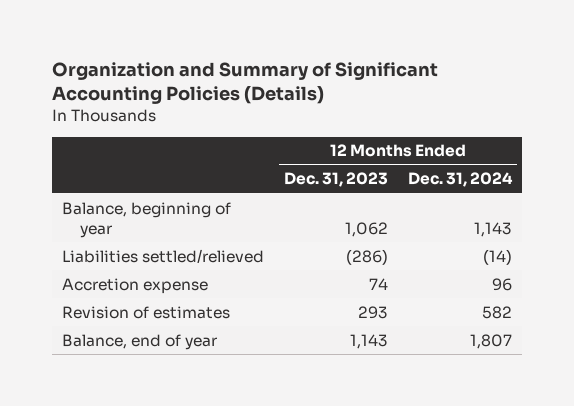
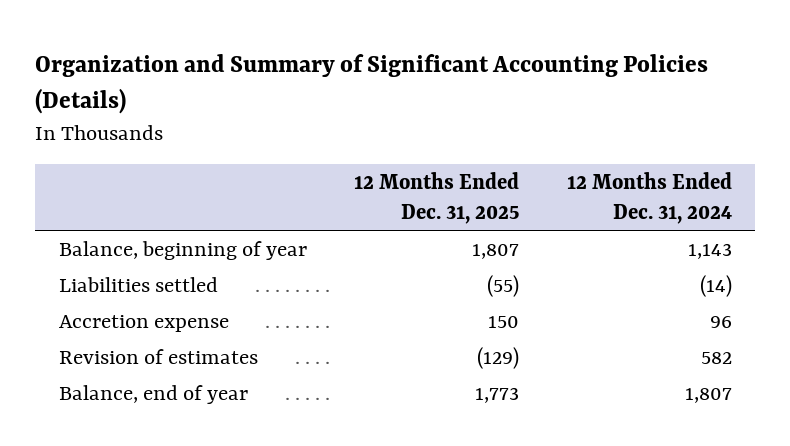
- | 12 Months Ended Dec. 31, 2023 | 12 Months Ended Dec. 31, 2024
+ | 12 Months Ended Dec. 31, 2025 | 12 Months Ended Dec. 31, 2024
- Liabilities settled/relieved | (286) | (14)
+ Liabilities settled | (55) | (14)

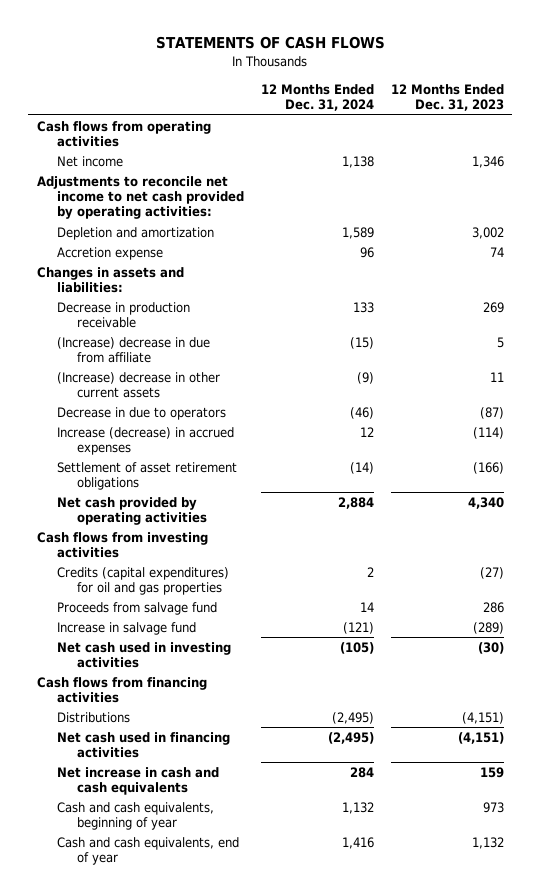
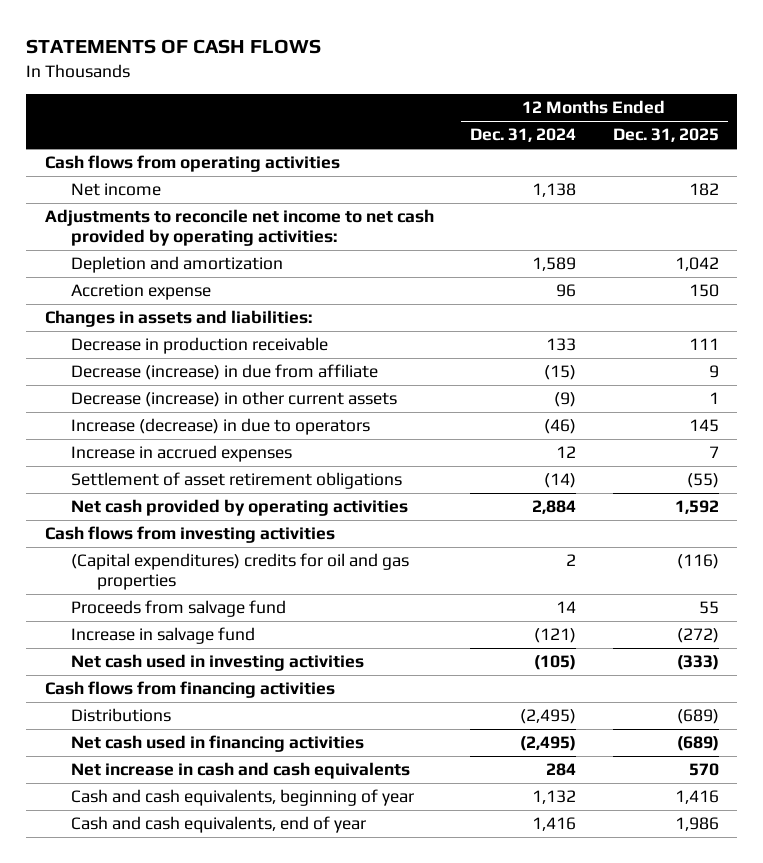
- | 12 Months Ended Dec. 31, 2024 | 12 Months Ended Dec. 31, 2023
+ | 12 Months Ended Dec. 31, 2024 | 12 Months Ended Dec. 31, 2025
- (Increase) decrease in due from affiliate | (15) | 5
- (Increase) decrease in other current assets | (9) | 11
- Decrease in due to operators | (46) | (87)
- Increase (decrease) in accrued expenses | 12 | (114)
+ Decrease (increase) in due from affiliate | (15) | 9
+ Decrease (increase) in other current assets | (9) | 1
+ Increase (decrease) in due to operators | (46) | 145
+ Increase in accrued expenses | 12 | 7
- Credits (capital expenditures) for oil and gas properties | 2 | (27)
+ (Capital expenditures) credits for oil and gas properties | 2 | (116)

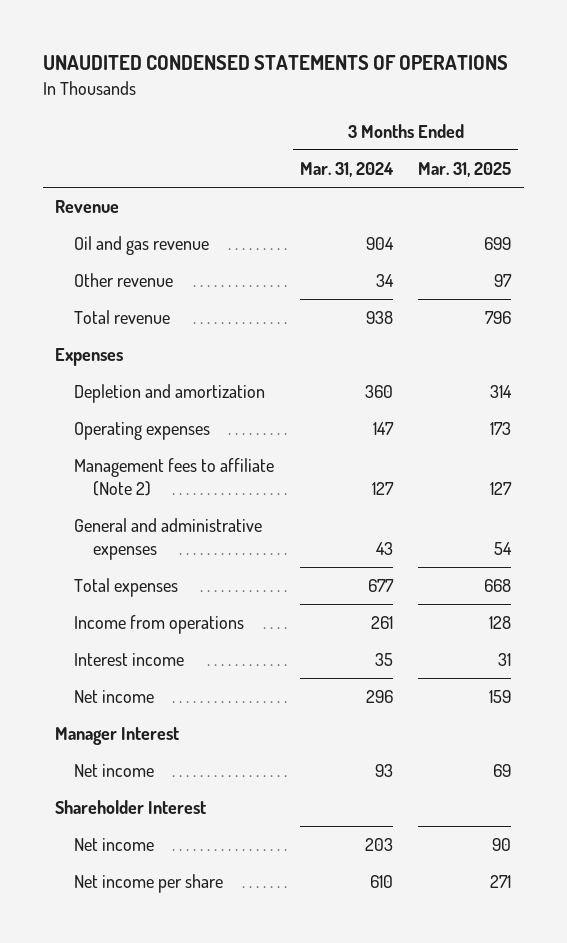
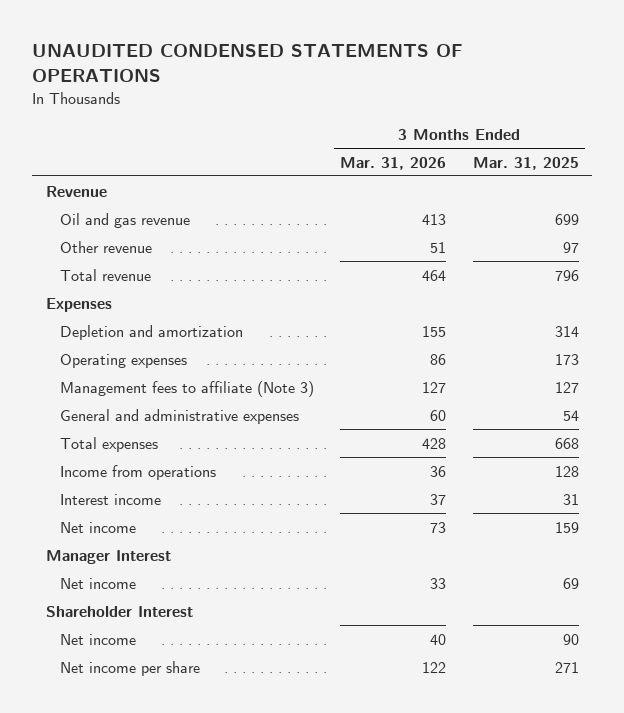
- | 3 Months Ended Mar. 31, 2024 | 3 Months Ended Mar. 31, 2025
+ | 3 Months Ended Mar. 31, 2026 | 3 Months Ended Mar. 31, 2025
- Management fees to affiliate (Note 2) | 127 | 127
+ Management fees to affiliate (Note 3) | 127 | 127

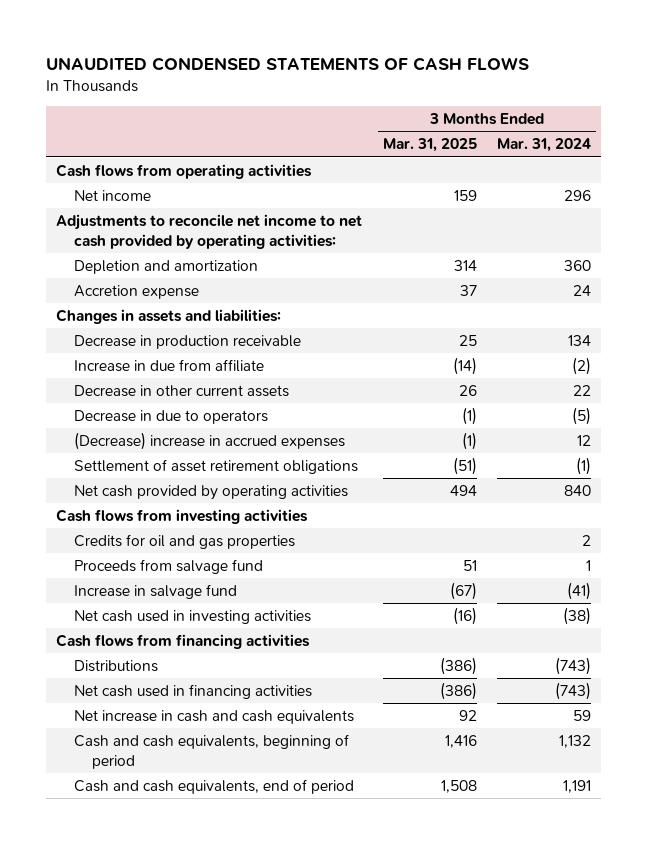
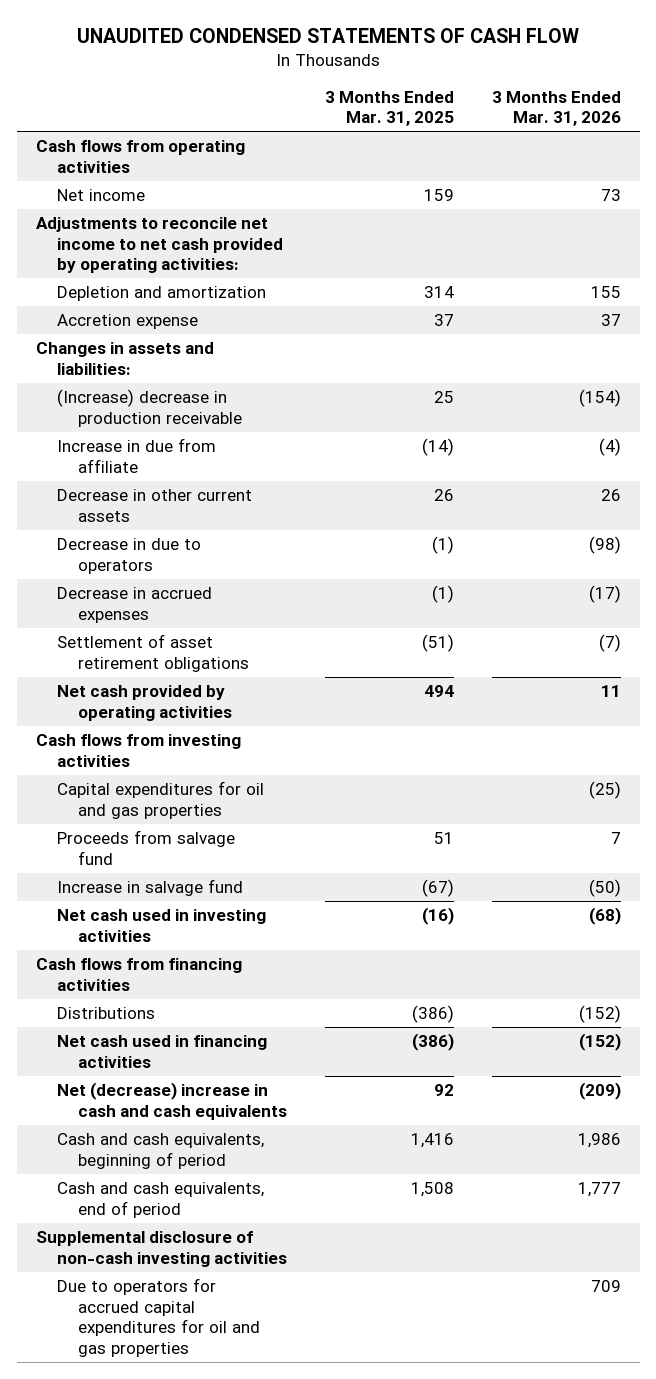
- UNAUDITED CONDENSED STATEMENTS OF CASH FLOWS
+ UNAUDITED CONDENSED STATEMENTS OF CASH FLOW
- | 3 Months Ended Mar. 31, 2025 | 3 Months Ended Mar. 31, 2024
+ | 3 Months Ended Mar. 31, 2025 | 3 Months Ended Mar. 31, 2026
- Decrease in production receivable | 25 | 134
+ (Increase) decrease in production receivable | 25 | (154)
- (Decrease) increase in accrued expenses | (1) | 12
+ Decrease in accrued expenses | (1) | (17)
- Credits for oil and gas properties | | 2
+ Capital expenditures for oil and gas properties | | (25)
- Net increase in cash and cash equivalents | 92 | 59
+ Net (decrease) increase in cash and cash equivalents | 92 | (209)
+ Supplemental disclosure of non-cash investing activities
+ Due to operators for accrued capital expenditures for oil and gas properties | | 709

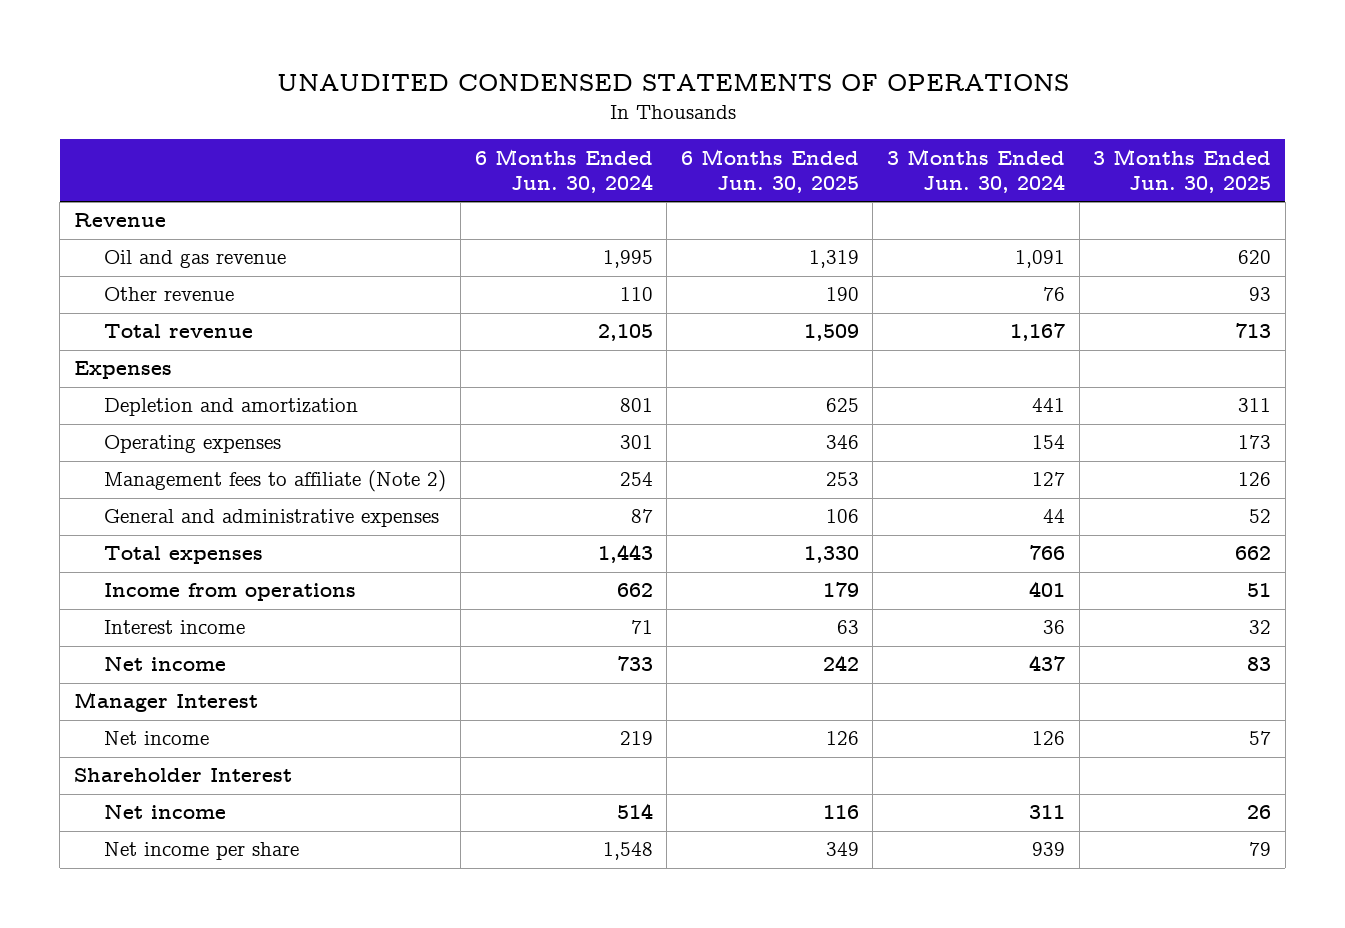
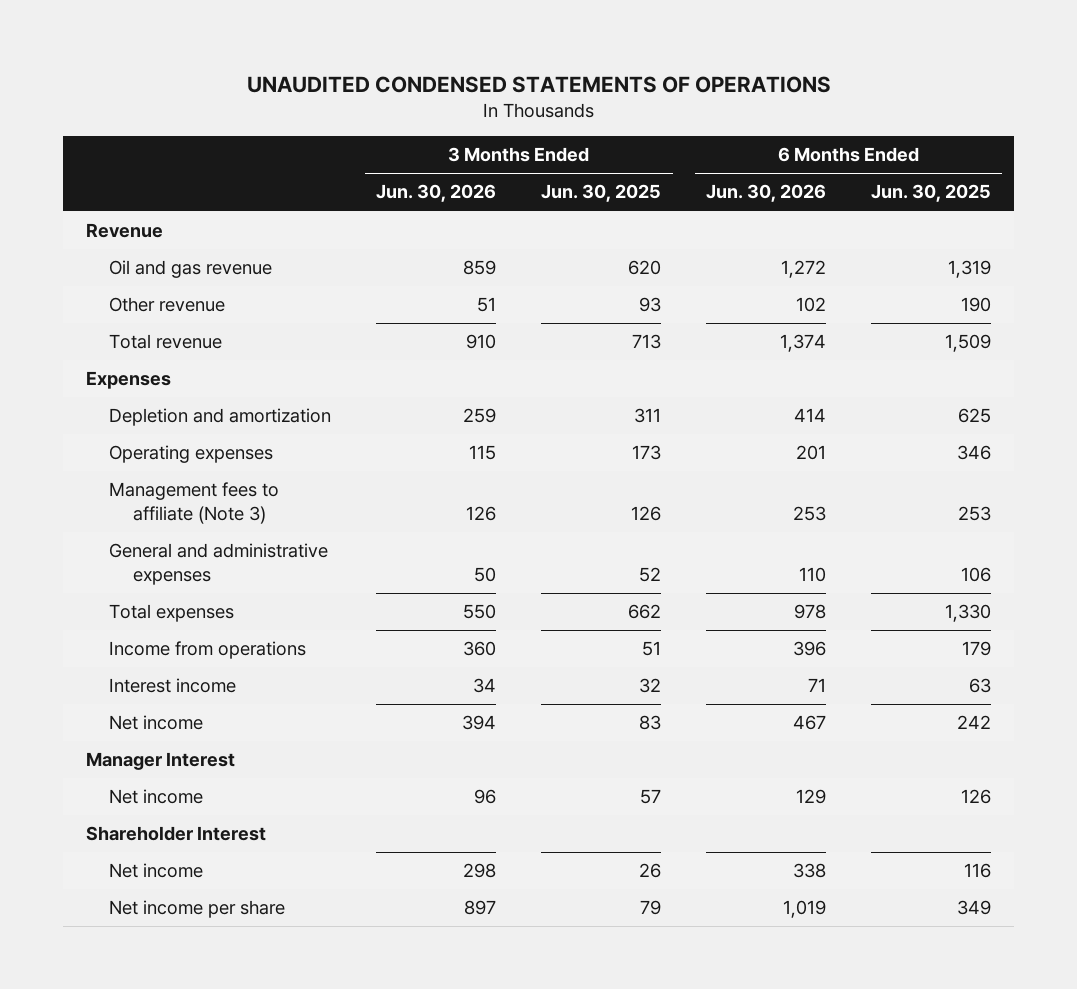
- | 6 Months Ended Jun. 30, 2024 | 6 Months Ended Jun. 30, 2025 | 3 Months Ended Jun. 30, 2024 | 3 Months Ended Jun. 30, 2025
+ | 3 Months Ended Jun. 30, 2026 | 3 Months Ended Jun. 30, 2025 | 6 Months Ended Jun. 30, 2026 | 6 Months Ended Jun. 30, 2025
- Management fees to affiliate (Note 2) | 254 | 253 | 127 | 126
+ Management fees to affiliate (Note 3) | 126 | 126 | 253 | 253

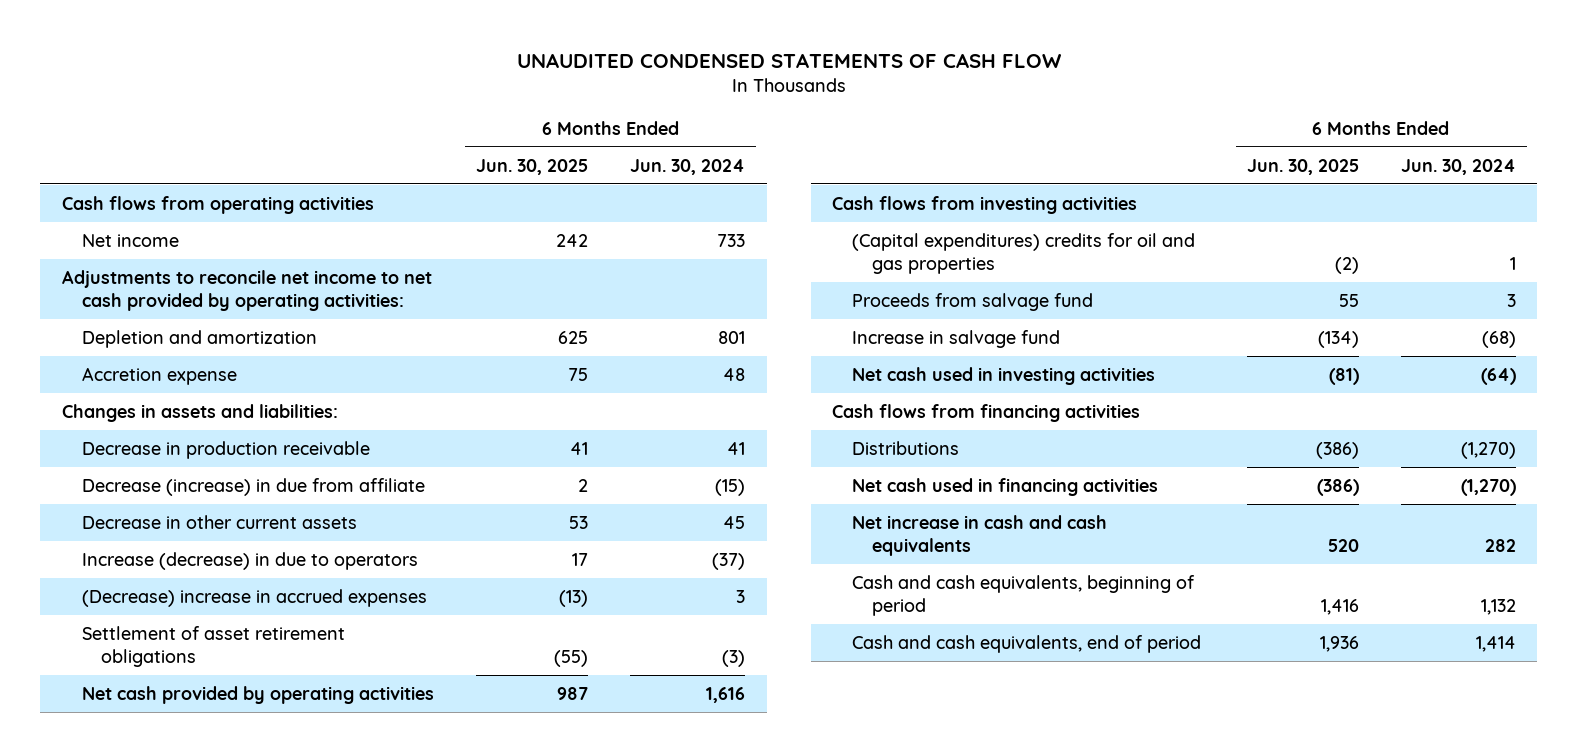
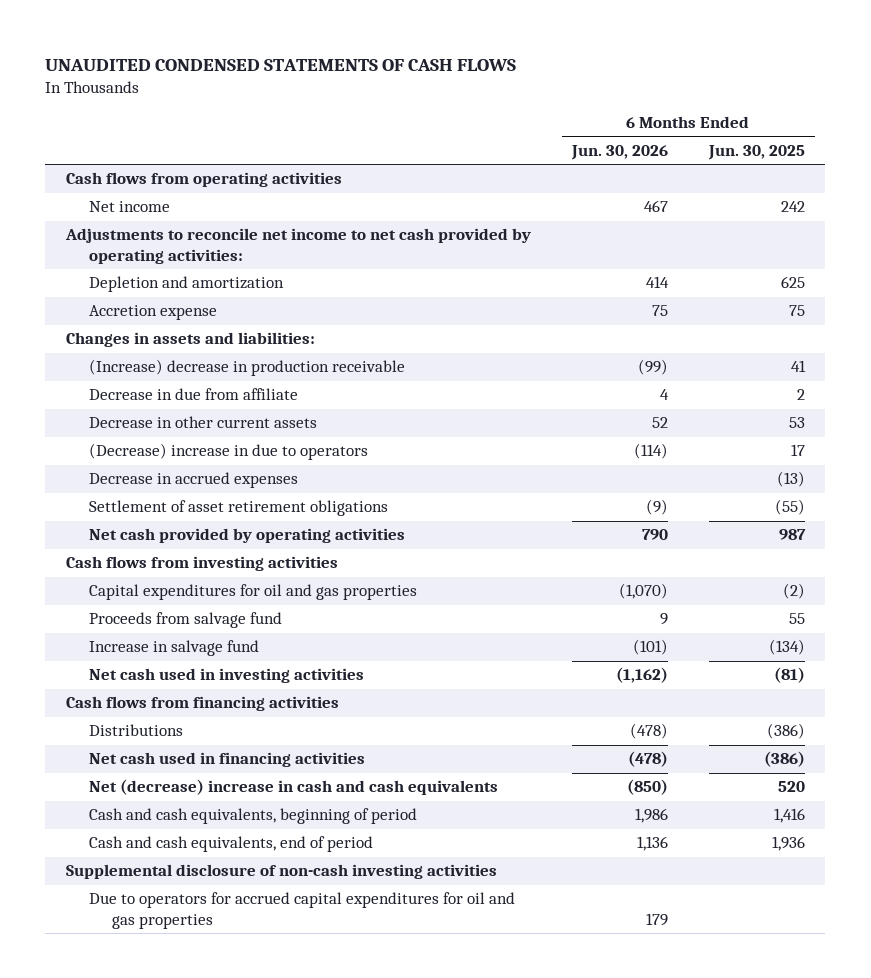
- UNAUDITED CONDENSED STATEMENTS OF CASH FLOW
+ UNAUDITED CONDENSED STATEMENTS OF CASH FLOWS
- | 6 Months Ended Jun. 30, 2025 | 6 Months Ended Jun. 30, 2024
+ | 6 Months Ended Jun. 30, 2026 | 6 Months Ended Jun. 30, 2025
- Decrease in production receivable | 41 | 41
- Decrease (increase) in due from affiliate | 2 | (15)
+ (Increase) decrease in production receivable | (99) | 41
+ Decrease in due from affiliate | 4 | 2
- Increase (decrease) in due to operators | 17 | (37)
- (Decrease) increase in accrued expenses | (13) | 3
+ (Decrease) increase in due to operators | (114) | 17
+ Decrease in accrued expenses | | (13)
- (Capital expenditures) credits for oil and gas properties | (2) | 1
+ Capital expenditures for oil and gas properties | (1,070) | (2)
- Net increase in cash and cash equivalents | 520 | 282
+ Net (decrease) increase in cash and cash equivalents | (850) | 520
+ Supplemental disclosure of non-cash investing activities
+ Due to operators for accrued capital expenditures for oil and gas properties | 179 |

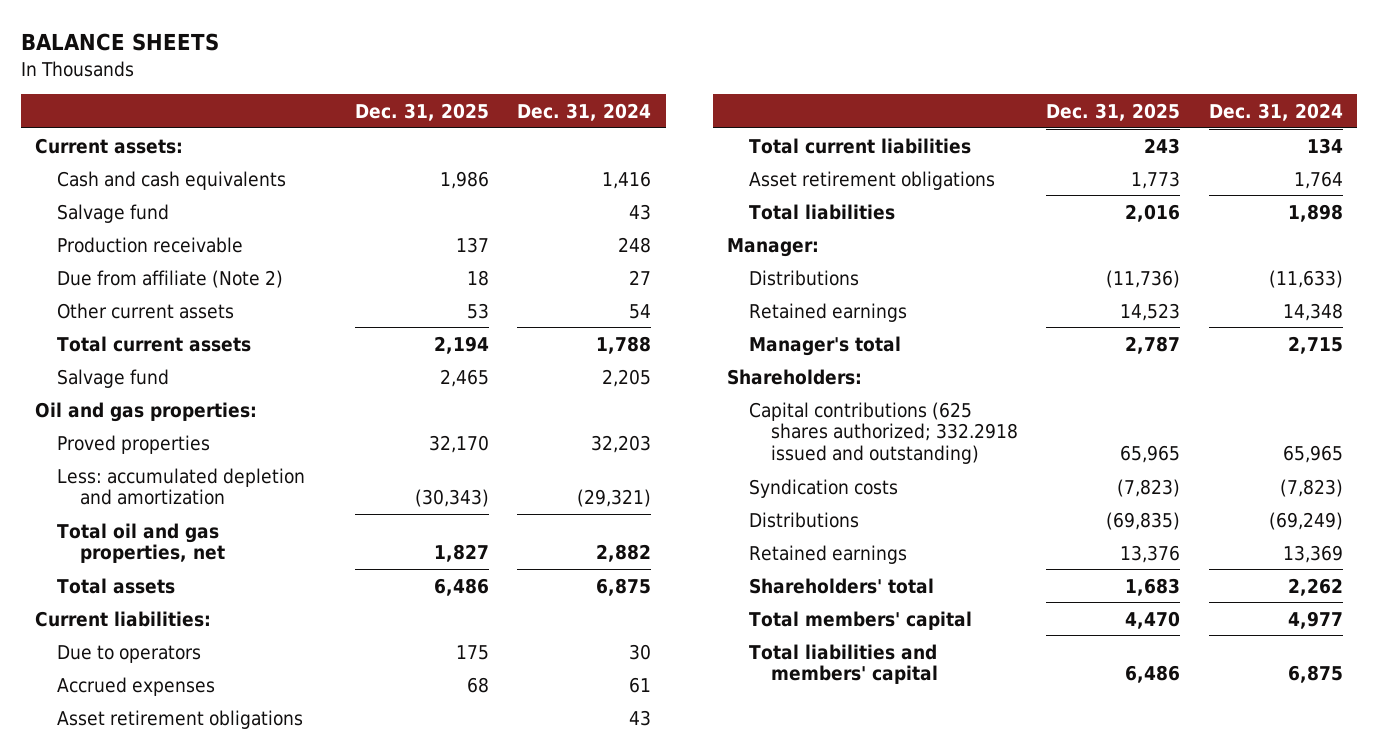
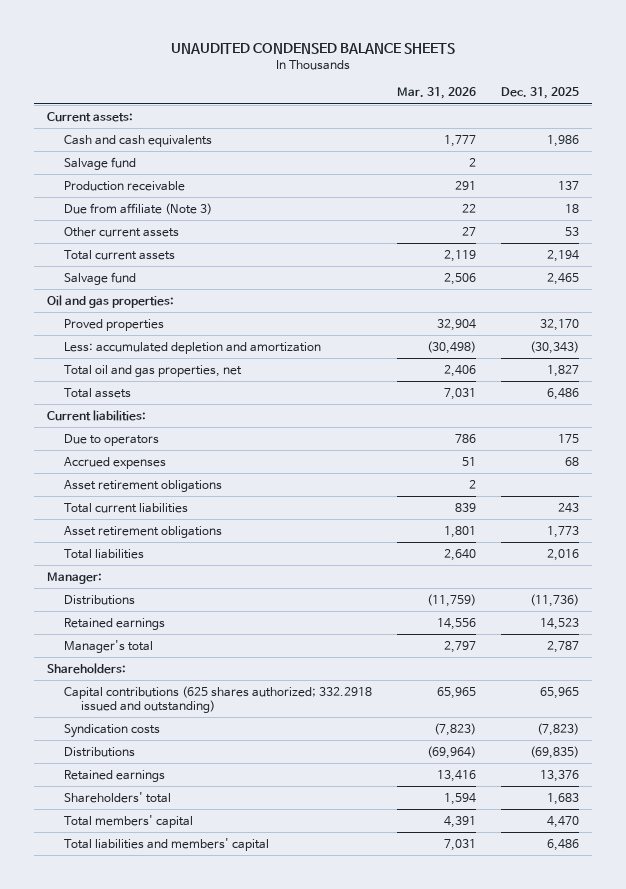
- BALANCE SHEETS
+ UNAUDITED CONDENSED BALANCE SHEETS
- | Dec. 31, 2025 | Dec. 31, 2024
+ | Mar. 31, 2026 | Dec. 31, 2025
- Due from affiliate (Note 2) | 18 | 27
+ Due from affiliate (Note 3) | 22 | 18

